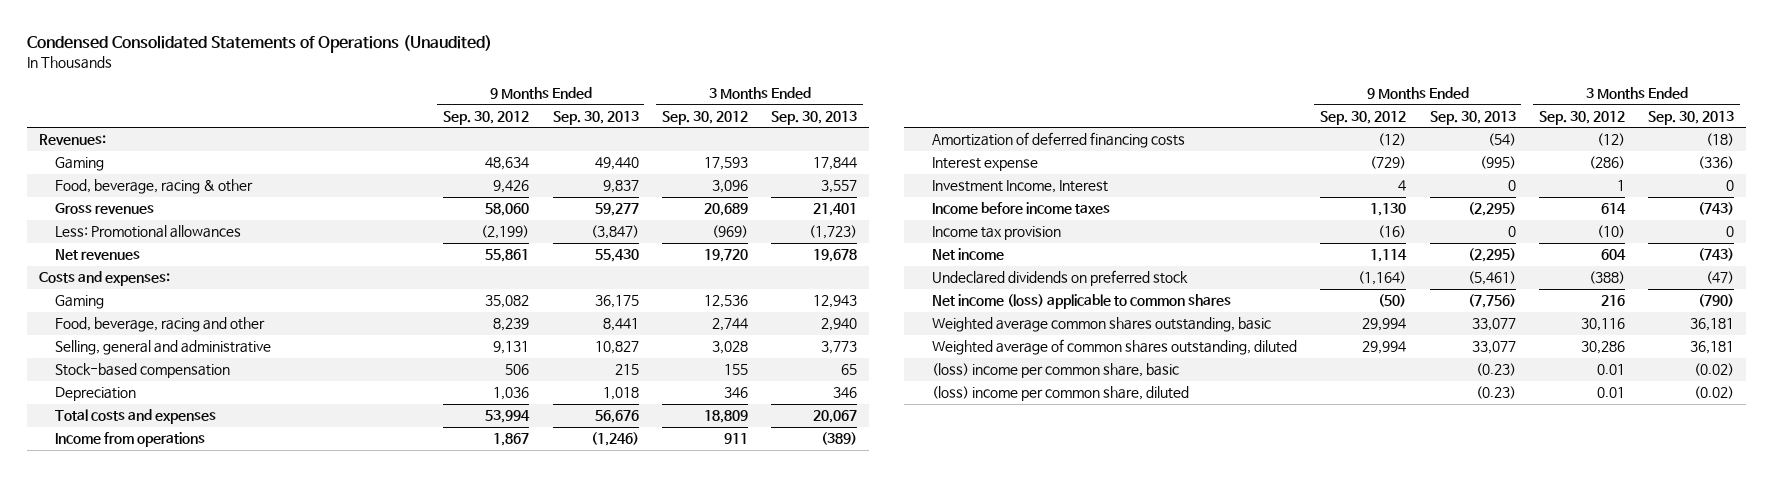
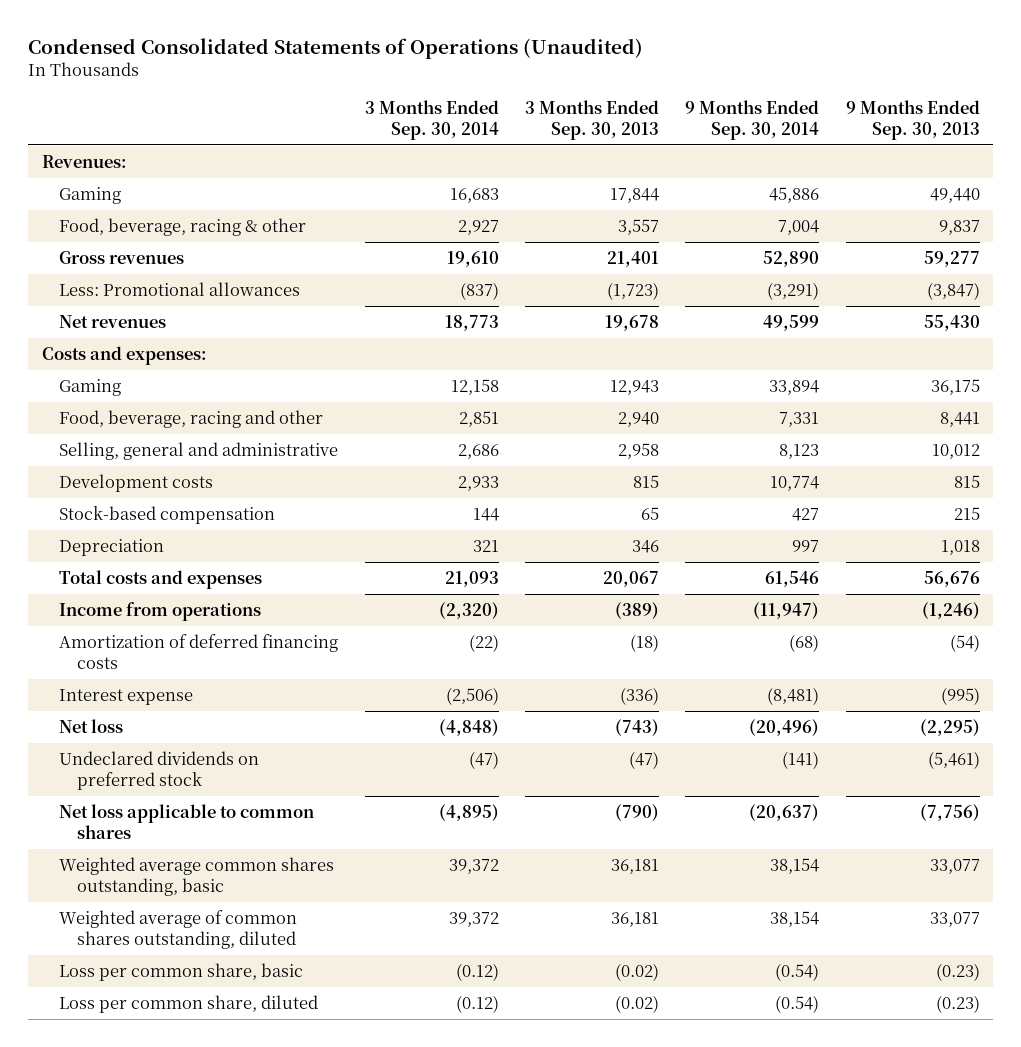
- | 9 Months Ended Sep. 30, 2012 | 9 Months Ended Sep. 30, 2013 | 3 Months Ended Sep. 30, 2012 | 3 Months Ended Sep. 30, 2013
+ | 3 Months Ended Sep. 30, 2014 | 3 Months Ended Sep. 30, 2013 | 9 Months Ended Sep. 30, 2014 | 9 Months Ended Sep. 30, 2013
- Selling, general and administrative | 9,131 | 10,827 | 3,028 | 3,773
+ Selling, general and administrative | 2,686 | 2,958 | 8,123 | 10,012
+ Development costs | 2,933 | 815 | 10,774 | 815
- Investment Income, Interest | 4 | 0 | 1 | 0
- Income before income taxes | 1,130 | (2,295) | 614 | (743)
- Income tax provision | (16) | 0 | (10) | 0
- Net income | 1,114 | (2,295) | 604 | (743)
+ Net loss | (4,848) | (743) | (20,496) | (2,295)
- Net income (loss) applicable to common shares | (50) | (7,756) | 216 | (790)
+ Net loss applicable to common shares | (4,895) | (790) | (20,637) | (7,756)
- (loss) income per common share, basic | | (0.23) | 0.01 | (0.02)
- (loss) income per common share, diluted | | (0.23) | 0.01 | (0.02)
+ Loss per common share, basic | (0.12) | (0.02) | (0.54) | (0.23)
+ Loss per common share, diluted | (0.12) | (0.02) | (0.54) | (0.23)

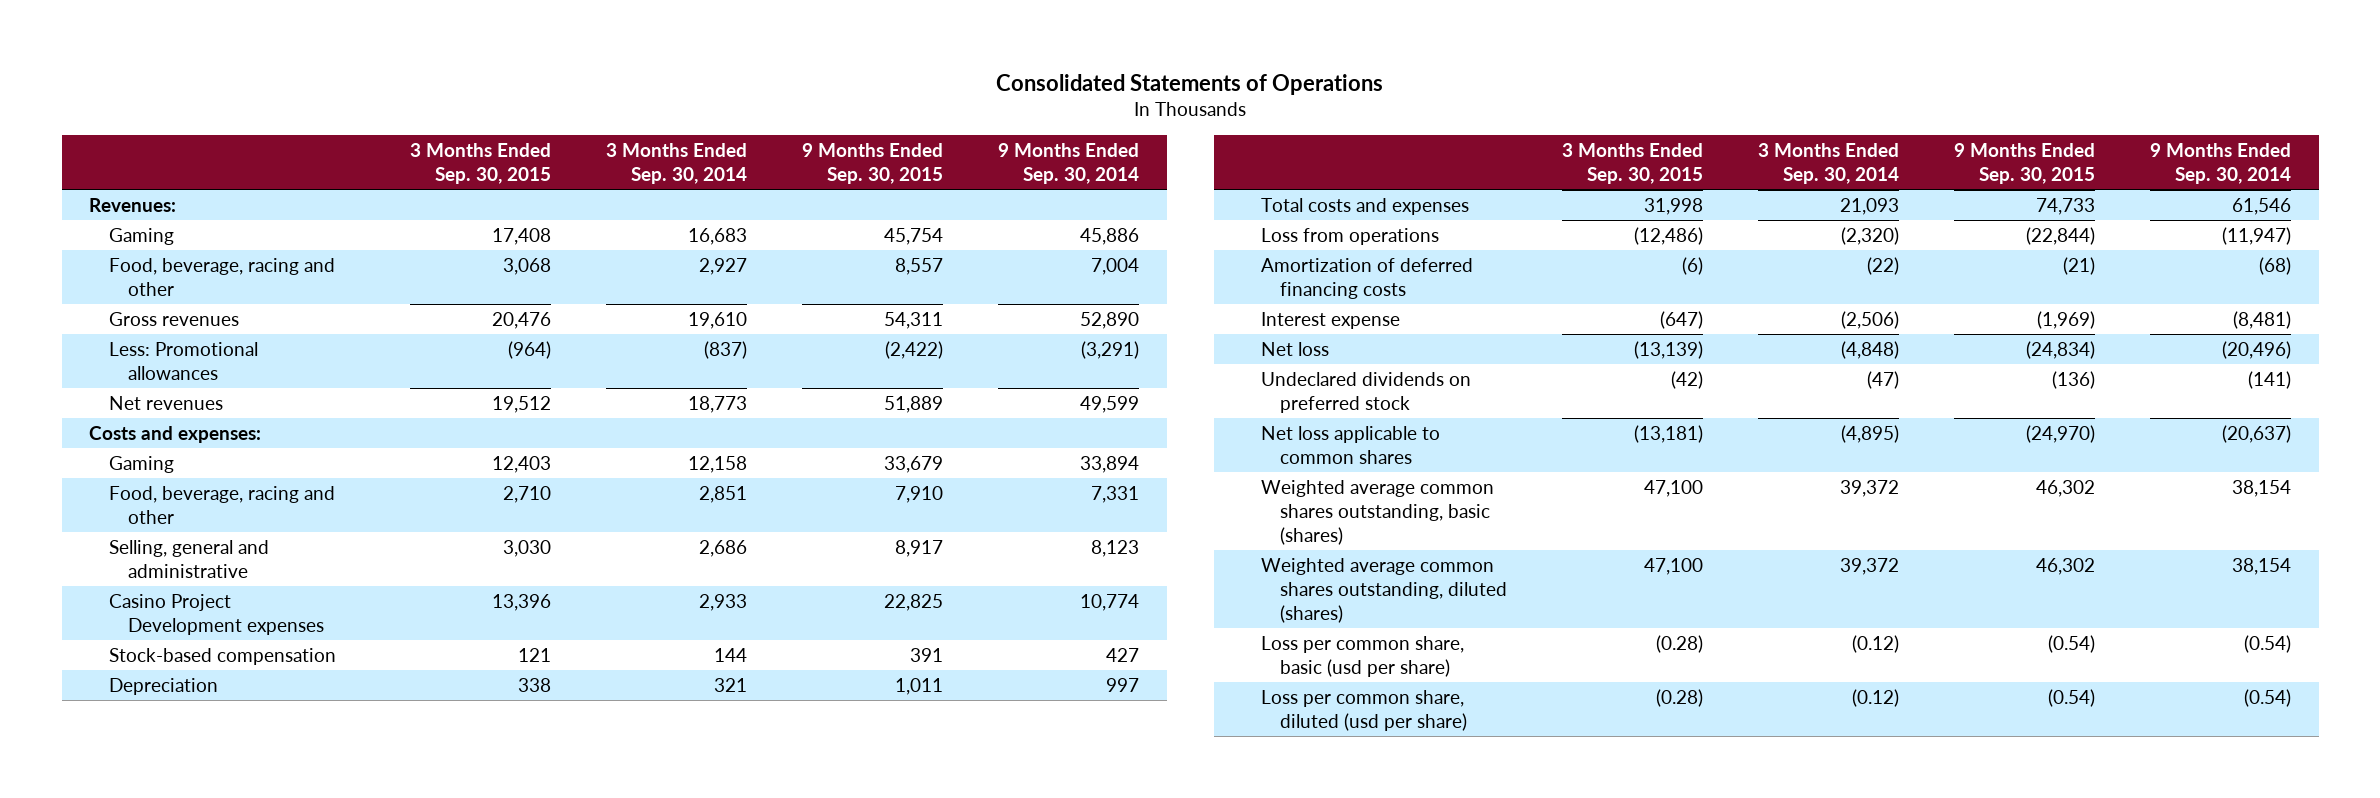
- Condensed Consolidated Statements of Operations (Unaudited)
+ Consolidated Statements of Operations
- | 3 Months Ended Sep. 30, 2014 | 3 Months Ended Sep. 30, 2013 | 9 Months Ended Sep. 30, 2014 | 9 Months Ended Sep. 30, 2013
+ | 3 Months Ended Sep. 30, 2015 | 3 Months Ended Sep. 30, 2014 | 9 Months Ended Sep. 30, 2015 | 9 Months Ended Sep. 30, 2014
- Food, beverage, racing & other | 2,927 | 3,557 | 7,004 | 9,837
+ Food, beverage, racing and other | 3,068 | 2,927 | 8,557 | 7,004
- Development costs | 2,933 | 815 | 10,774 | 815
+ Casino Project Development expenses | 13,396 | 2,933 | 22,825 | 10,774
- Income from operations | (2,320) | (389) | (11,947) | (1,246)
+ Loss from operations | (12,486) | (2,320) | (22,844) | (11,947)
- Weighted average common shares outstanding, basic | 39,372 | 36,181 | 38,154 | 33,077
- Weighted average of common shares outstanding, diluted | 39,372 | 36,181 | 38,154 | 33,077
- Loss per common share, basic | (0.12) | (0.02) | (0.54) | (0.23)
- Loss per common share, diluted | (0.12) | (0.02) | (0.54) | (0.23)
+ Weighted average common shares outstanding, basic (shares) | 47,100 | 39,372 | 46,302 | 38,154
+ Weighted average common shares outstanding, diluted (shares) | 47,100 | 39,372 | 46,302 | 38,154
+ Loss per common share, basic (usd per share) | (0.28) | (0.12) | (0.54) | (0.54)
+ Loss per common share, diluted (usd per share) | (0.28) | (0.12) | (0.54) | (0.54)

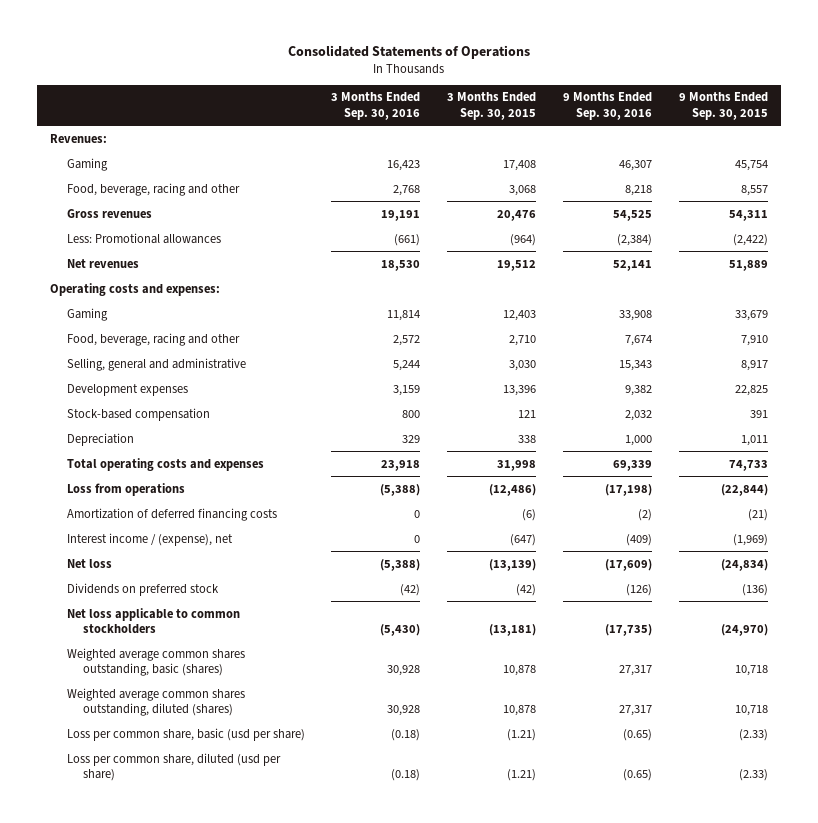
- | 3 Months Ended Sep. 30, 2015 | 3 Months Ended Sep. 30, 2014 | 9 Months Ended Sep. 30, 2015 | 9 Months Ended Sep. 30, 2014
+ | 3 Months Ended Sep. 30, 2016 | 3 Months Ended Sep. 30, 2015 | 9 Months Ended Sep. 30, 2016 | 9 Months Ended Sep. 30, 2015
- Costs and expenses:
+ Operating costs and expenses:
- Casino Project Development expenses | 13,396 | 2,933 | 22,825 | 10,774
+ Development expenses | 3,159 | 13,396 | 9,382 | 22,825
- Total costs and expenses | 31,998 | 21,093 | 74,733 | 61,546
+ Total operating costs and expenses | 23,918 | 31,998 | 69,339 | 74,733
- Interest expense | (647) | (2,506) | (1,969) | (8,481)
+ Interest income / (expense), net | 0 | (647) | (409) | (1,969)
- Undeclared dividends on preferred stock | (42) | (47) | (136) | (141)
- Net loss applicable to common shares | (13,181) | (4,895) | (24,970) | (20,637)
- Weighted average common shares outstanding, basic (shares) | 47,100 | 39,372 | 46,302 | 38,154
- Weighted average common shares outstanding, diluted (shares) | 47,100 | 39,372 | 46,302 | 38,154
- Loss per common share, basic (usd per share) | (0.28) | (0.12) | (0.54) | (0.54)
- Loss per common share, diluted (usd per share) | (0.28) | (0.12) | (0.54) | (0.54)
+ Dividends on preferred stock | (42) | (42) | (126) | (136)
+ Net loss applicable to common stockholders | (5,430) | (13,181) | (17,735) | (24,970)
+ Weighted average common shares outstanding, basic (shares) | 30,928 | 10,878 | 27,317 | 10,718
+ Weighted average common shares outstanding, diluted (shares) | 30,928 | 10,878 | 27,317 | 10,718
+ Loss per common share, basic (usd per share) | (0.18) | (1.21) | (0.65) | (2.33)
+ Loss per common share, diluted (usd per share) | (0.18) | (1.21) | (0.65) | (2.33)

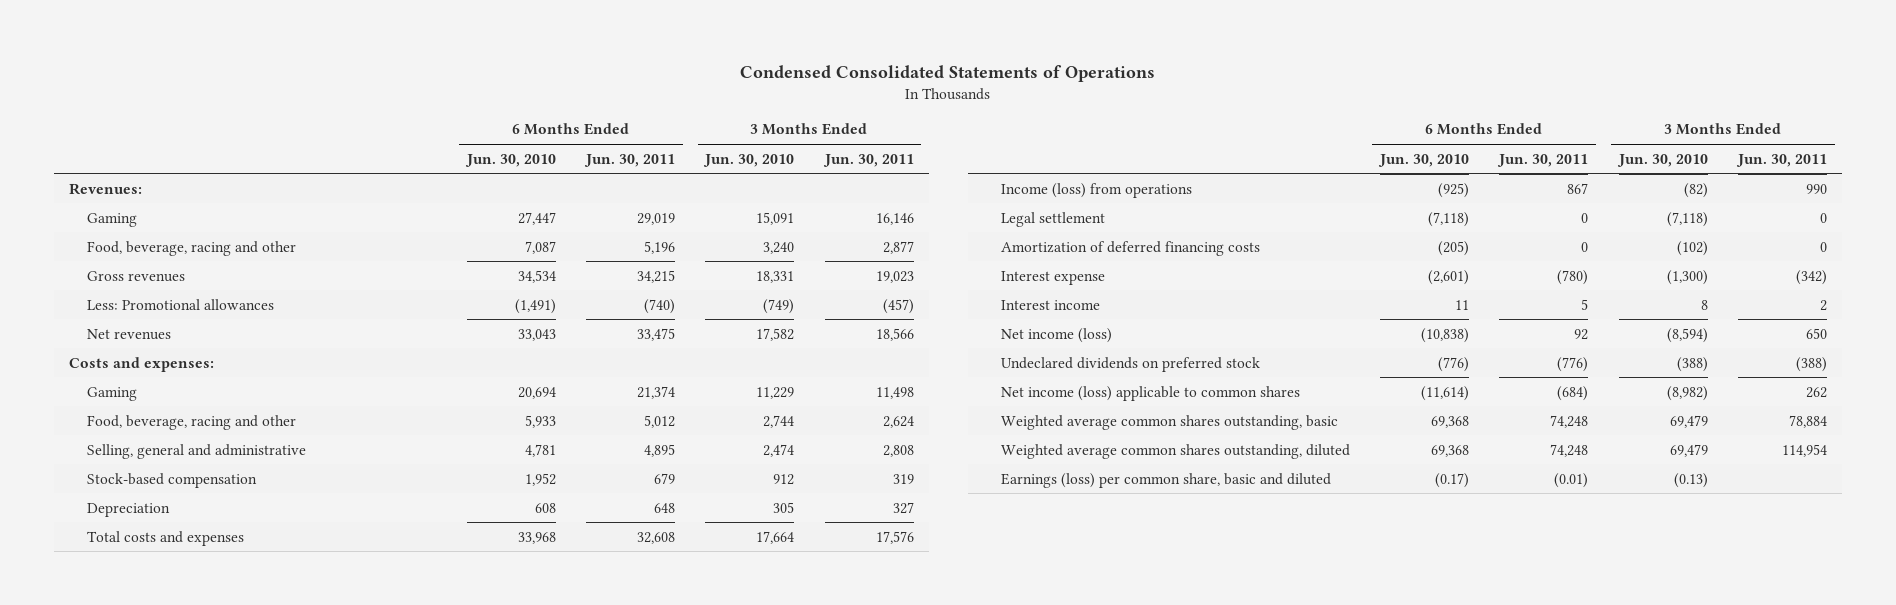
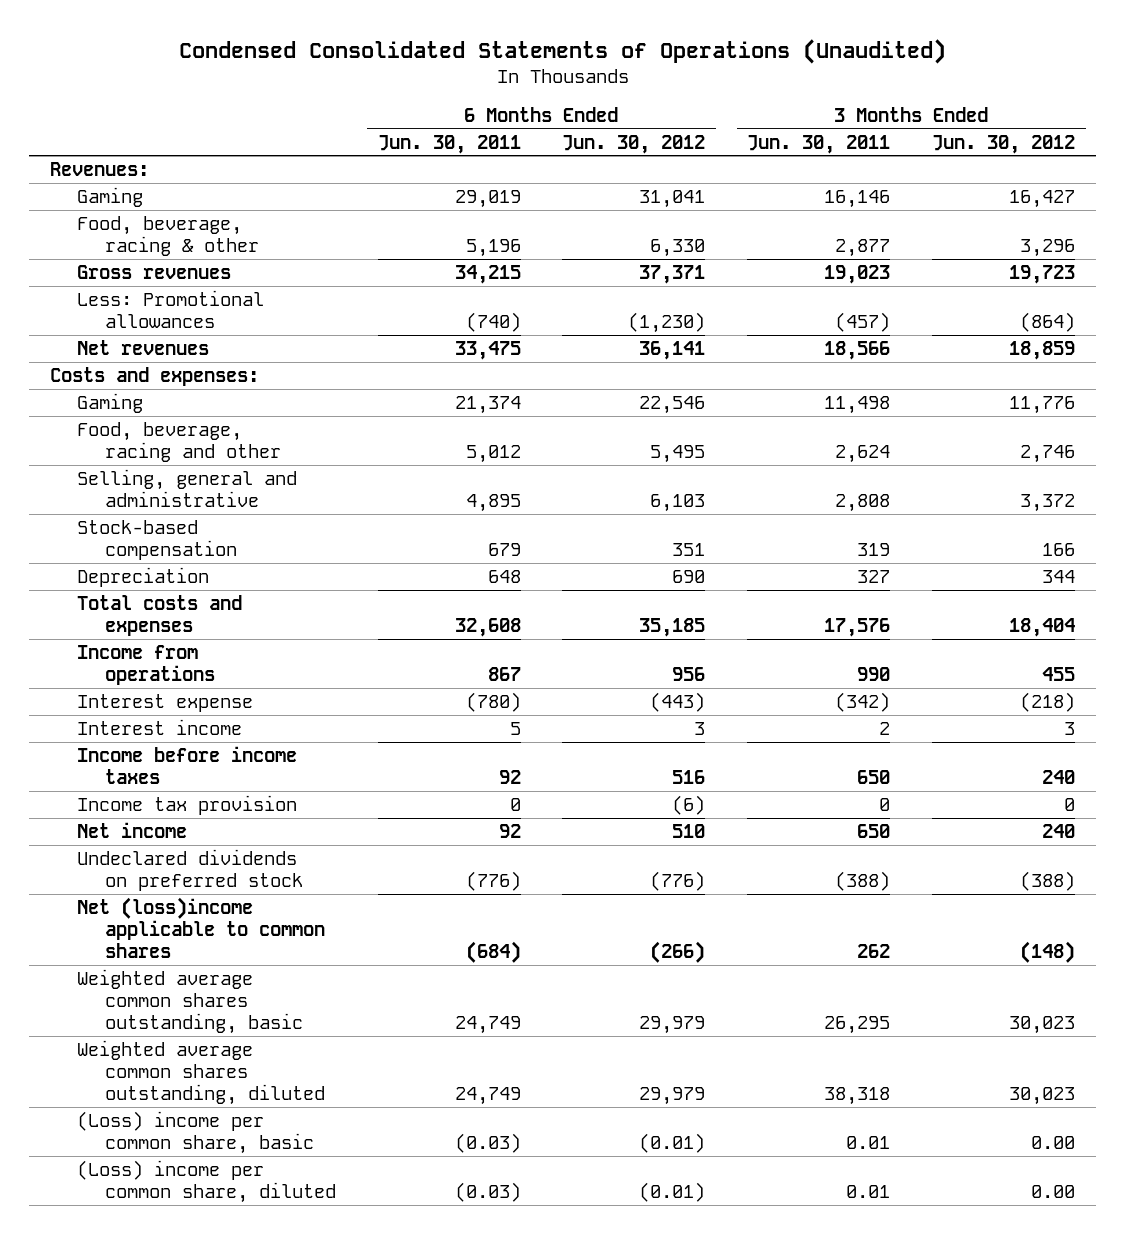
- Condensed Consolidated Statements of Operations
+ Condensed Consolidated Statements of Operations (Unaudited)
- | 6 Months Ended Jun. 30, 2010 | 6 Months Ended Jun. 30, 2011 | 3 Months Ended Jun. 30, 2010 | 3 Months Ended Jun. 30, 2011
+ | 6 Months Ended Jun. 30, 2011 | 6 Months Ended Jun. 30, 2012 | 3 Months Ended Jun. 30, 2011 | 3 Months Ended Jun. 30, 2012
- Food, beverage, racing and other | 7,087 | 5,196 | 3,240 | 2,877
+ Food, beverage, racing & other | 5,196 | 6,330 | 2,877 | 3,296
- Income (loss) from operations | (925) | 867 | (82) | 990
- Legal settlement | (7,118) | 0 | (7,118) | 0
- Amortization of deferred financing costs | (205) | 0 | (102) | 0
+ Income from operations | 867 | 956 | 990 | 455
- Net income (loss) | (10,838) | 92 | (8,594) | 650
+ Income before income taxes | 92 | 516 | 650 | 240
+ Income tax provision | 0 | (6) | 0 | 0
+ Net income | 92 | 510 | 650 | 240
- Net income (loss) applicable to common shares | (11,614) | (684) | (8,982) | 262
- Weighted average common shares outstanding, basic | 69,368 | 74,248 | 69,479 | 78,884
- Weighted average common shares outstanding, diluted | 69,368 | 74,248 | 69,479 | 114,954
- Earnings (loss) per common share, basic and diluted | (0.17) | (0.01) | (0.13) |
+ Net (loss)income applicable to common shares | (684) | (266) | 262 | (148)
+ Weighted average common shares outstanding, basic | 24,749 | 29,979 | 26,295 | 30,023
+ Weighted average common shares outstanding, diluted | 24,749 | 29,979 | 38,318 | 30,023
+ (Loss) income per common share, basic | (0.03) | (0.01) | 0.01 | 0.00
+ (Loss) income per common share, diluted | (0.03) | (0.01) | 0.01 | 0.00

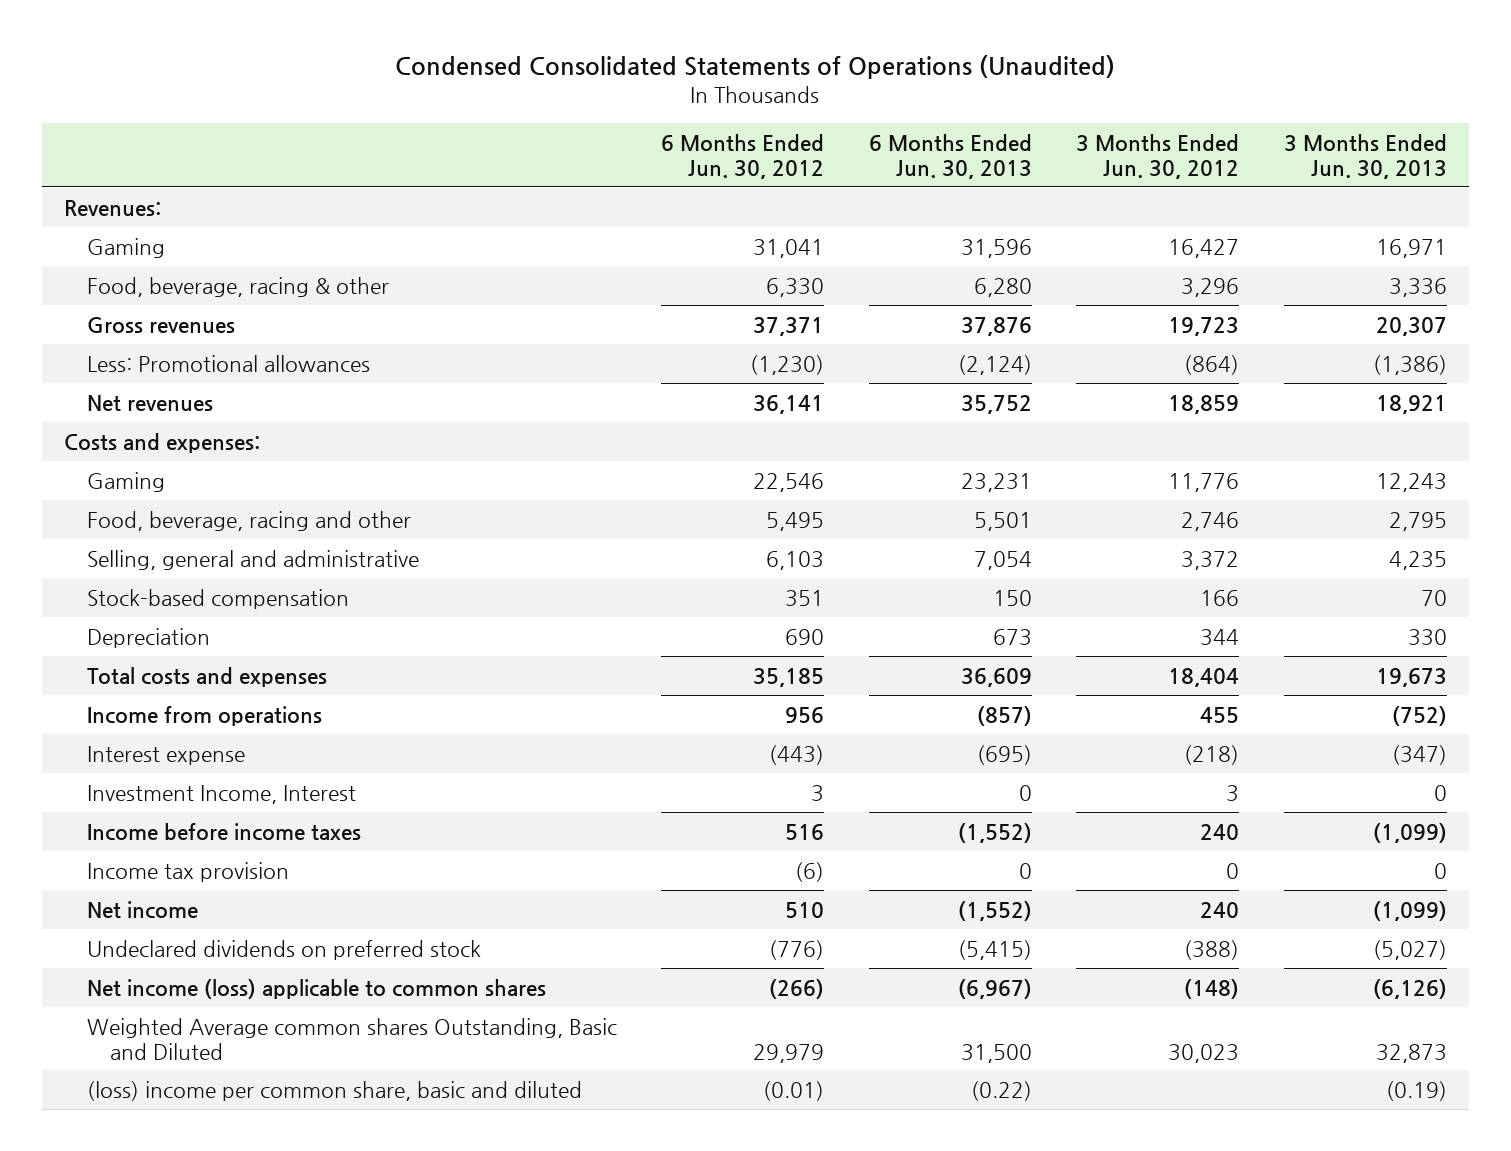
- | 6 Months Ended Jun. 30, 2011 | 6 Months Ended Jun. 30, 2012 | 3 Months Ended Jun. 30, 2011 | 3 Months Ended Jun. 30, 2012
+ | 6 Months Ended Jun. 30, 2012 | 6 Months Ended Jun. 30, 2013 | 3 Months Ended Jun. 30, 2012 | 3 Months Ended Jun. 30, 2013
- Interest income | 5 | 3 | 2 | 3
+ Investment Income, Interest | 3 | 0 | 3 | 0
- Net (loss)income applicable to common shares | (684) | (266) | 262 | (148)
- Weighted average common shares outstanding, basic | 24,749 | 29,979 | 26,295 | 30,023
- Weighted average common shares outstanding, diluted | 24,749 | 29,979 | 38,318 | 30,023
- (Loss) income per common share, basic | (0.03) | (0.01) | 0.01 | 0.00
- (Loss) income per common share, diluted | (0.03) | (0.01) | 0.01 | 0.00
+ Net income (loss) applicable to common shares | (266) | (6,967) | (148) | (6,126)
+ Weighted Average common shares Outstanding, Basic and Diluted | 29,979 | 31,500 | 30,023 | 32,873
+ (loss) income per common share, basic and diluted | (0.01) | (0.22) | | (0.19)

